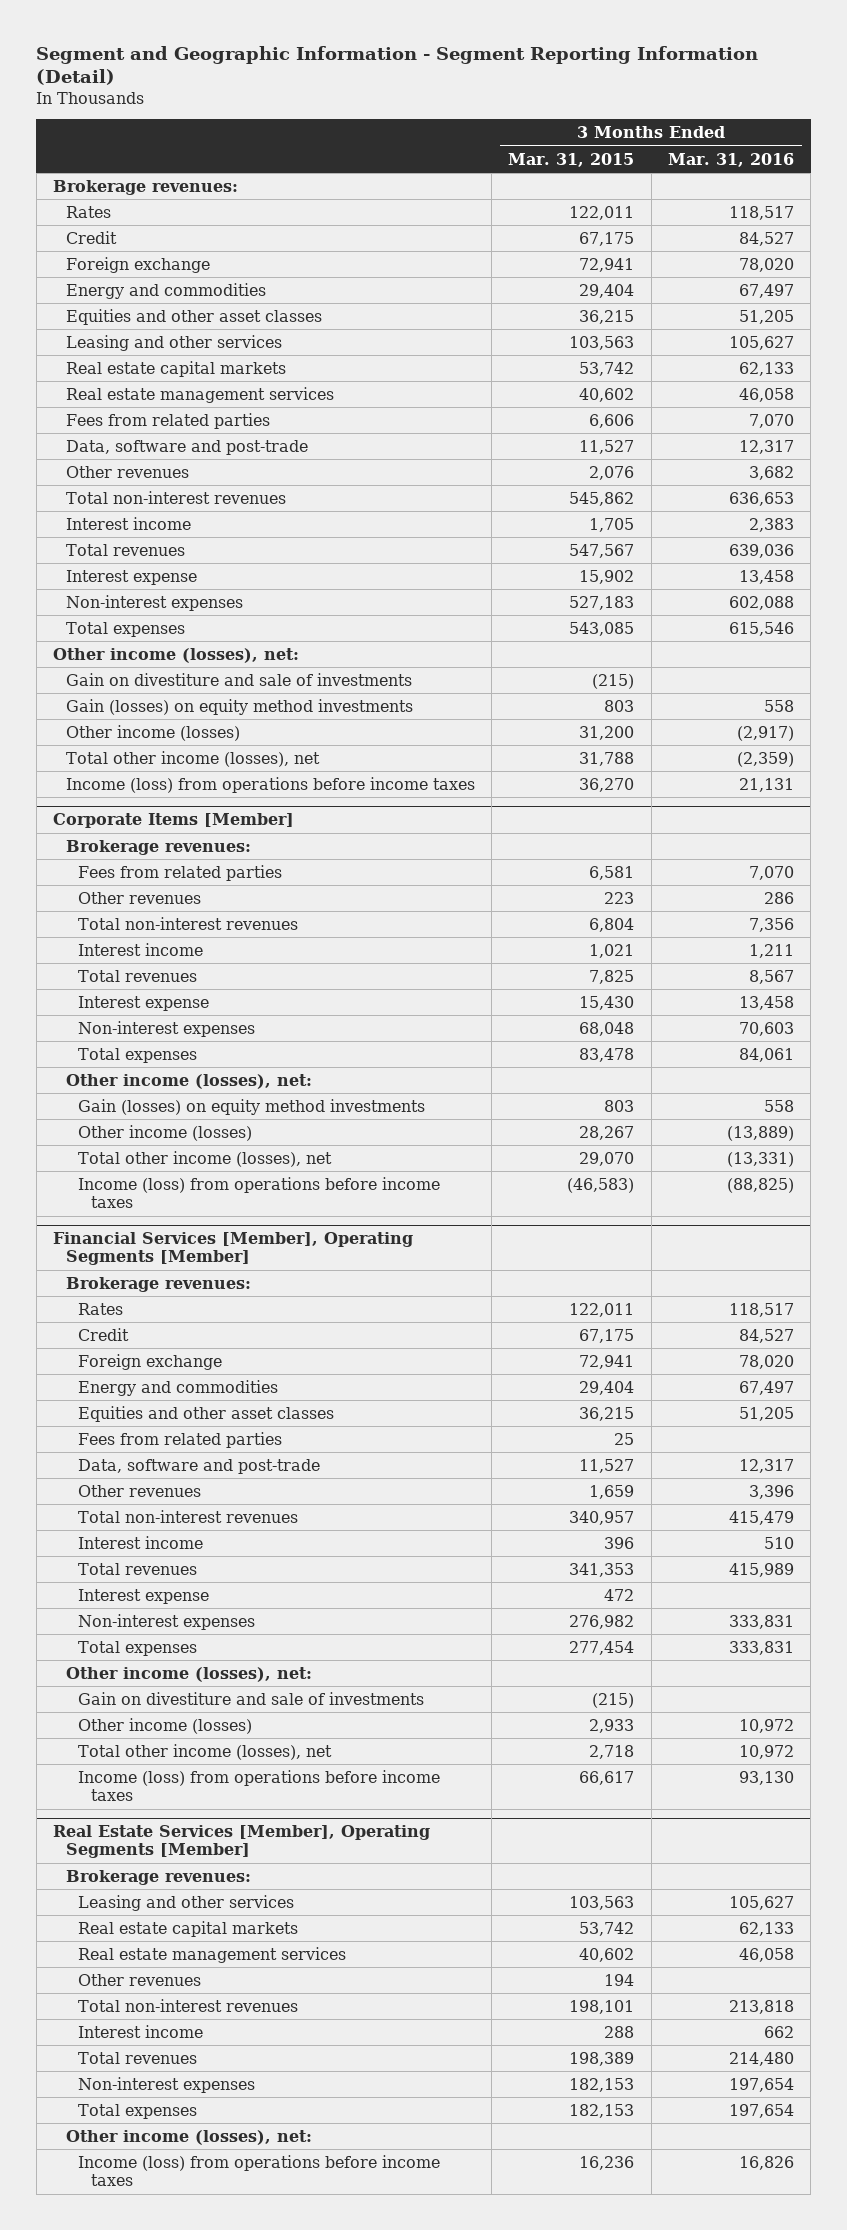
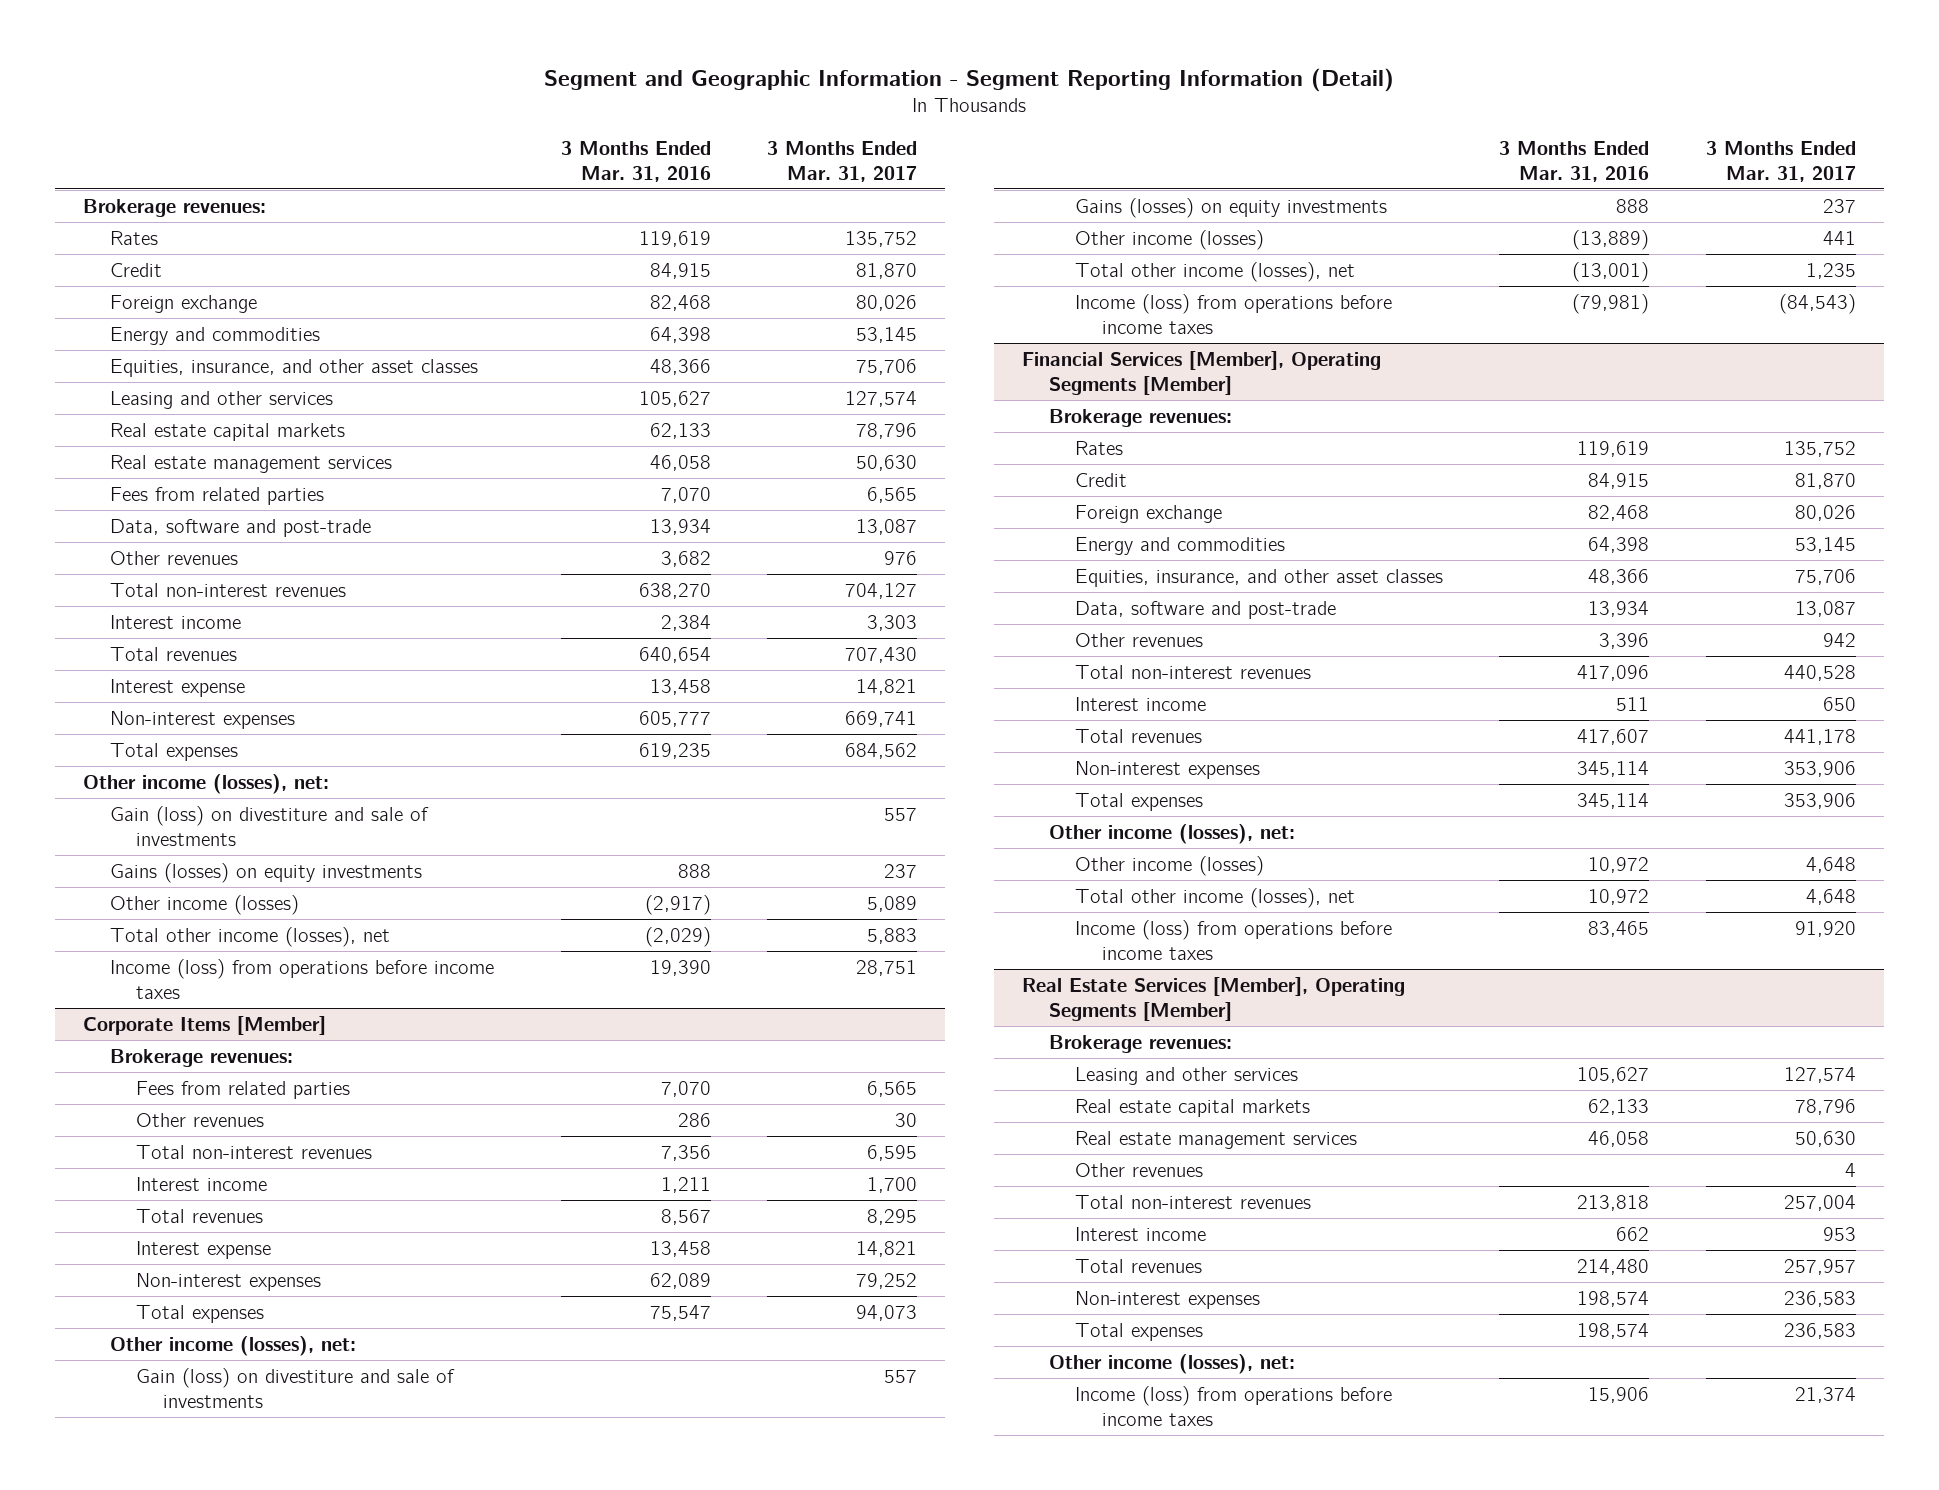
- | 3 Months Ended Mar. 31, 2015 | 3 Months Ended Mar. 31, 2016
+ | 3 Months Ended Mar. 31, 2016 | 3 Months Ended Mar. 31, 2017
- Rates | 122,011 | 118,517
- Credit | 67,175 | 84,527
- Foreign exchange | 72,941 | 78,020
- Energy and commodities | 29,404 | 67,497
- Equities and other asset classes | 36,215 | 51,205
+ Rates | 119,619 | 135,752
+ Credit | 84,915 | 81,870
+ Foreign exchange | 82,468 | 80,026
+ Energy and commodities | 64,398 | 53,145
+ Equities, insurance, and other asset classes | 48,366 | 75,706
- Data, software and post-trade | 11,527 | 12,317
+ Data, software and post-trade | 13,934 | 13,087
- Total non-interest revenues | 545,862 | 636,653
- Interest income | 1,705 | 2,383
- Total revenues | 547,567 | 639,036
+ Total non-interest revenues | 638,270 | 704,127
+ Interest income | 2,384 | 3,303
+ Total revenues | 640,654 | 707,430
- Non-interest expenses | 527,183 | 602,088
- Total expenses | 543,085 | 615,546
+ Non-interest expenses | 605,777 | 669,741
+ Total expenses | 619,235 | 684,562
- Gain on divestiture and sale of investments | (215) |
- Gain (losses) on equity method investments | 803 | 558
+ Gain (loss) on divestiture and sale of investments | | 557
+ Gains (losses) on equity investments | 888 | 237
- Total other income (losses), net | 31,788 | (2,359)
- Income (loss) from operations before income taxes | 36,270 | 21,131
+ Total other income (losses), net | (2,029) | 5,883
+ Income (loss) from operations before income taxes | 19,390 | 28,751
@ Corporate Items [Member]
- Non-interest expenses | 68,048 | 70,603
- Total expenses | 83,478 | 84,061
+ Non-interest expenses | 62,089 | 79,252
+ Total expenses | 75,547 | 94,073
- Gain (losses) on equity method investments | 803 | 558
+ Gain (loss) on divestiture and sale of investments | | 557
+ Gains (losses) on equity investments | 888 | 237
- Total other income (losses), net | 29,070 | (13,331)
- Income (loss) from operations before income taxes | (46,583) | (88,825)
+ Total other income (losses), net | (13,001) | 1,235
+ Income (loss) from operations before income taxes | (79,981) | (84,543)
@ Financial Services [Member], Operating Segments [Member]
- Rates | 122,011 | 118,517
- Credit | 67,175 | 84,527
- Foreign exchange | 72,941 | 78,020
- Energy and commodities | 29,404 | 67,497
- Equities and other asset classes | 36,215 | 51,205
- Fees from related parties | 25 |
- Data, software and post-trade | 11,527 | 12,317
+ Rates | 119,619 | 135,752
+ Credit | 84,915 | 81,870
+ Foreign exchange | 82,468 | 80,026
+ Energy and commodities | 64,398 | 53,145
+ Equities, insurance, and other asset classes | 48,366 | 75,706
+ Data, software and post-trade | 13,934 | 13,087
- Total non-interest revenues | 340,957 | 415,479
- Interest income | 396 | 510
- Total revenues | 341,353 | 415,989
- Interest expense | 472 |
- Non-interest expenses | 276,982 | 333,831
- Total expenses | 277,454 | 333,831
+ Total non-interest revenues | 417,096 | 440,528
+ Interest income | 511 | 650
+ Total revenues | 417,607 | 441,178
+ Non-interest expenses | 345,114 | 353,906
+ Total expenses | 345,114 | 353,906
- Gain on divestiture and sale of investments | (215) |
- Income (loss) from operations before income taxes | 66,617 | 93,130
+ Income (loss) from operations before income taxes | 83,465 | 91,920
@ Real Estate Services [Member], Operating Segments [Member]
- Non-interest expenses | 182,153 | 197,654
- Total expenses | 182,153 | 197,654
+ Non-interest expenses | 198,574 | 236,583
+ Total expenses | 198,574 | 236,583
- Income (loss) from operations before income taxes | 16,236 | 16,826
+ Income (loss) from operations before income taxes | 15,906 | 21,374

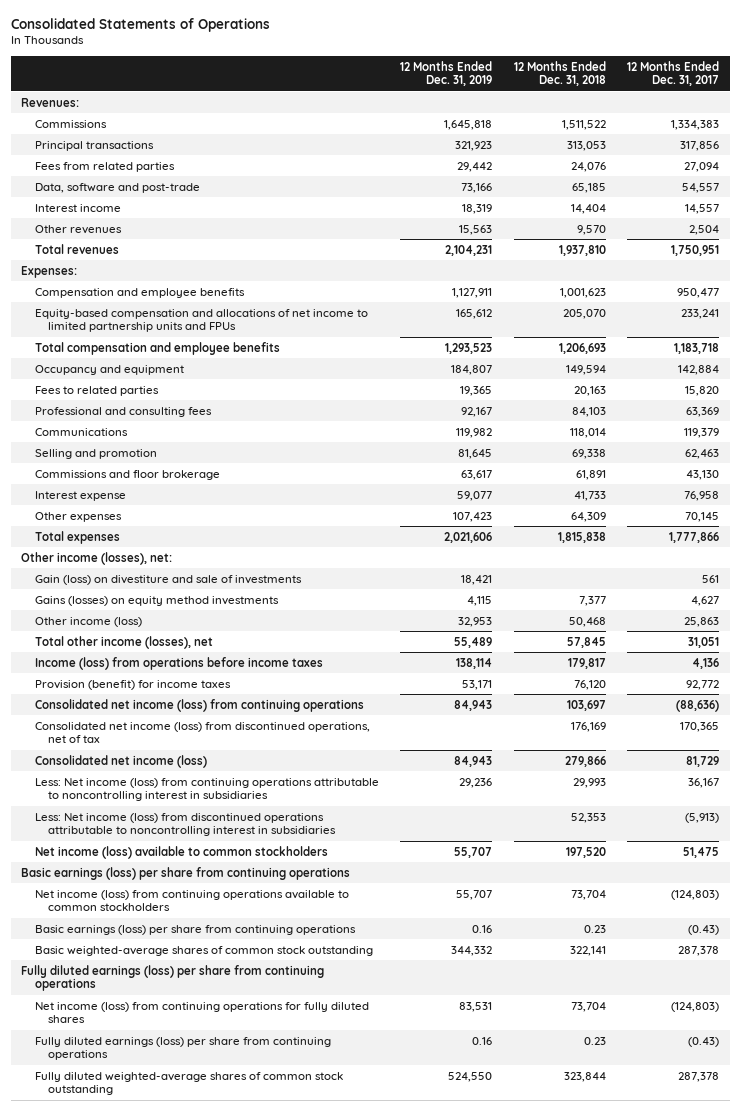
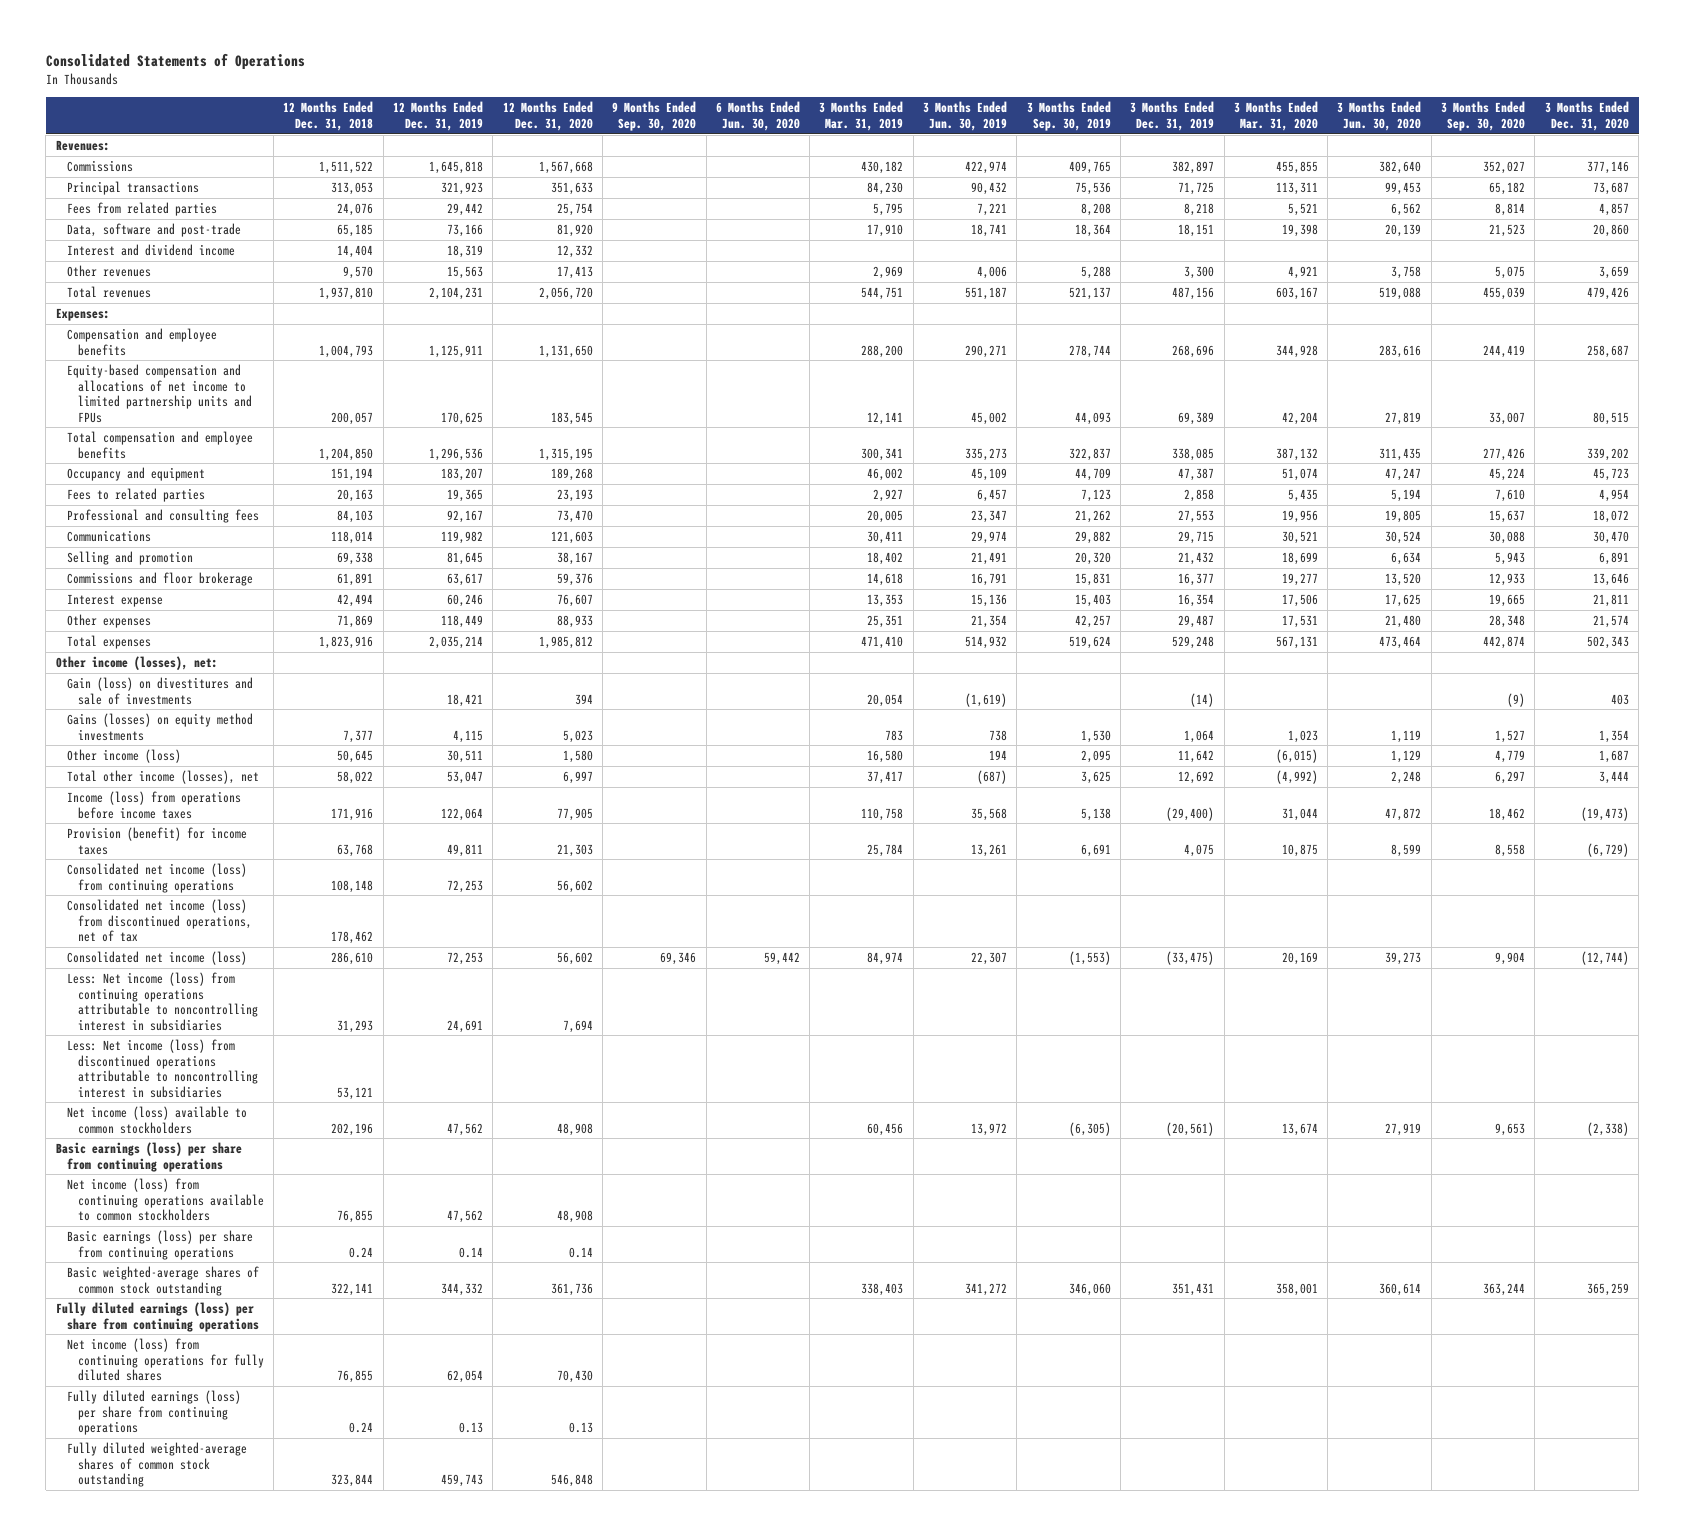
- | 12 Months Ended Dec. 31, 2019 | 12 Months Ended Dec. 31, 2018 | 12 Months Ended Dec. 31, 2017
+ | 12 Months Ended Dec. 31, 2018 | 12 Months Ended Dec. 31, 2019 | 12 Months Ended Dec. 31, 2020 | 9 Months Ended Sep. 30, 2020 | 6 Months Ended Jun. 30, 2020 | 3 Months Ended Mar. 31, 2019 | 3 Months Ended Jun. 30, 2019 | 3 Months Ended Sep. 30, 2019 | 3 Months Ended Dec. 31, 2019 | 3 Months Ended Mar. 31, 2020 | 3 Months Ended Jun. 30, 2020 | 3 Months Ended Sep. 30, 2020 | 3 Months Ended Dec. 31, 2020
- Interest income | 18,319 | 14,404 | 14,557
+ Interest and dividend income | 14,404 | 18,319 | 12,332 | | | | | | | | | |
- Compensation and employee benefits | 1,127,911 | 1,001,623 | 950,477
- Equity-based compensation and allocations of net income to limited partnership units and FPUs | 165,612 | 205,070 | 233,241
- Total compensation and employee benefits | 1,293,523 | 1,206,693 | 1,183,718
- Occupancy and equipment | 184,807 | 149,594 | 142,884
+ Compensation and employee benefits | 1,004,793 | 1,125,911 | 1,131,650 | | | 288,200 | 290,271 | 278,744 | 268,696 | 344,928 | 283,616 | 244,419 | 258,687
+ Equity-based compensation and allocations of net income to limited partnership units and FPUs | 200,057 | 170,625 | 183,545 | | | 12,141 | 45,002 | 44,093 | 69,389 | 42,204 | 27,819 | 33,007 | 80,515
+ Total compensation and employee benefits | 1,204,850 | 1,296,536 | 1,315,195 | | | 300,341 | 335,273 | 322,837 | 338,085 | 387,132 | 311,435 | 277,426 | 339,202
+ Occupancy and equipment | 151,194 | 183,207 | 189,268 | | | 46,002 | 45,109 | 44,709 | 47,387 | 51,074 | 47,247 | 45,224 | 45,723
- Interest expense | 59,077 | 41,733 | 76,958
- Other expenses | 107,423 | 64,309 | 70,145
- Total expenses | 2,021,606 | 1,815,838 | 1,777,866
+ Interest expense | 42,494 | 60,246 | 76,607 | | | 13,353 | 15,136 | 15,403 | 16,354 | 17,506 | 17,625 | 19,665 | 21,811
+ Other expenses | 71,869 | 118,449 | 88,933 | | | 25,351 | 21,354 | 42,257 | 29,487 | 17,531 | 21,480 | 28,348 | 21,574
+ Total expenses | 1,823,916 | 2,035,214 | 1,985,812 | | | 471,410 | 514,932 | 519,624 | 529,248 | 567,131 | 473,464 | 442,874 | 502,343
- Gain (loss) on divestiture and sale of investments | 18,421 | | 561
+ Gain (loss) on divestitures and sale of investments | | 18,421 | 394 | | | 20,054 | (1,619) | | (14) | | | (9) | 403
- Other income (loss) | 32,953 | 50,468 | 25,863
- Total other income (losses), net | 55,489 | 57,845 | 31,051
- Income (loss) from operations before income taxes | 138,114 | 179,817 | 4,136
- Provision (benefit) for income taxes | 53,171 | 76,120 | 92,772
- Consolidated net income (loss) from continuing operations | 84,943 | 103,697 | (88,636)
- Consolidated net income (loss) from discontinued operations, net of tax | | 176,169 | 170,365
- Consolidated net income (loss) | 84,943 | 279,866 | 81,729
- Less: Net income (loss) from continuing operations attributable to noncontrolling interest in subsidiaries | 29,236 | 29,993 | 36,167
- Less: Net income (loss) from discontinued operations attributable to noncontrolling interest in subsidiaries | | 52,353 | (5,913)
- Net income (loss) available to common stockholders | 55,707 | 197,520 | 51,475
+ Other income (loss) | 50,645 | 30,511 | 1,580 | | | 16,580 | 194 | 2,095 | 11,642 | (6,015) | 1,129 | 4,779 | 1,687
+ Total other income (losses), net | 58,022 | 53,047 | 6,997 | | | 37,417 | (687) | 3,625 | 12,692 | (4,992) | 2,248 | 6,297 | 3,444
+ Income (loss) from operations before income taxes | 171,916 | 122,064 | 77,905 | | | 110,758 | 35,568 | 5,138 | (29,400) | 31,044 | 47,872 | 18,462 | (19,473)
+ Provision (benefit) for income taxes | 63,768 | 49,811 | 21,303 | | | 25,784 | 13,261 | 6,691 | 4,075 | 10,875 | 8,599 | 8,558 | (6,729)
+ Consolidated net income (loss) from continuing operations | 108,148 | 72,253 | 56,602 | | | | | | | | | |
+ Consolidated net income (loss) from discontinued operations, net of tax | 178,462 | | | | | | | | | | | |
+ Consolidated net income (loss) | 286,610 | 72,253 | 56,602 | 69,346 | 59,442 | 84,974 | 22,307 | (1,553) | (33,475) | 20,169 | 39,273 | 9,904 | (12,744)
+ Less: Net income (loss) from continuing operations attributable to noncontrolling interest in subsidiaries | 31,293 | 24,691 | 7,694 | | | | | | | | | |
+ Less: Net income (loss) from discontinued operations attributable to noncontrolling interest in subsidiaries | 53,121 | | | | | | | | | | | |
+ Net income (loss) available to common stockholders | 202,196 | 47,562 | 48,908 | | | 60,456 | 13,972 | (6,305) | (20,561) | 13,674 | 27,919 | 9,653 | (2,338)
- Net income (loss) from continuing operations available to common stockholders | 55,707 | 73,704 | (124,803)
- Basic earnings (loss) per share from continuing operations | 0.16 | 0.23 | (0.43)
+ Net income (loss) from continuing operations available to common stockholders | 76,855 | 47,562 | 48,908 | | | | | | | | | |
+ Basic earnings (loss) per share from continuing operations | 0.24 | 0.14 | 0.14 | | | | | | | | | |
- Net income (loss) from continuing operations for fully diluted shares | 83,531 | 73,704 | (124,803)
- Fully diluted earnings (loss) per share from continuing operations | 0.16 | 0.23 | (0.43)
- Fully diluted weighted-average shares of common stock outstanding | 524,550 | 323,844 | 287,378
+ Net income (loss) from continuing operations for fully diluted shares | 76,855 | 62,054 | 70,430 | | | | | | | | | |
+ Fully diluted earnings (loss) per share from continuing operations | 0.24 | 0.13 | 0.13 | | | | | | | | | |
+ Fully diluted weighted-average shares of common stock outstanding | 323,844 | 459,743 | 546,848 | | | | | | | | | |

